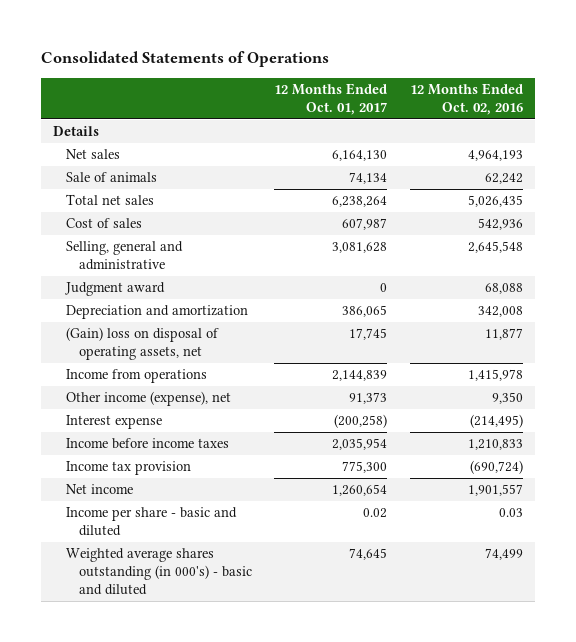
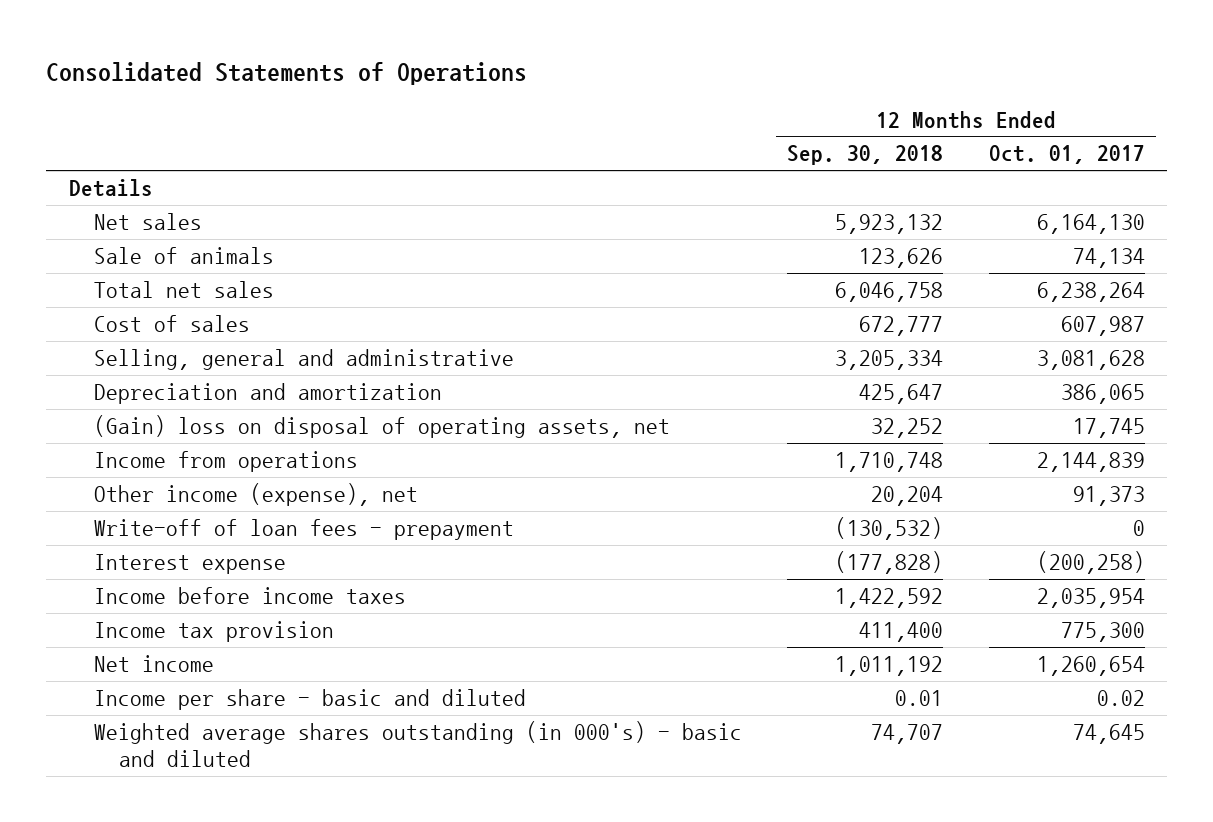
- | 12 Months Ended Oct. 01, 2017 | 12 Months Ended Oct. 02, 2016
+ | 12 Months Ended Sep. 30, 2018 | 12 Months Ended Oct. 01, 2017
- Judgment award | 0 | 68,088
+ Write-off of loan fees - prepayment | (130,532) | 0

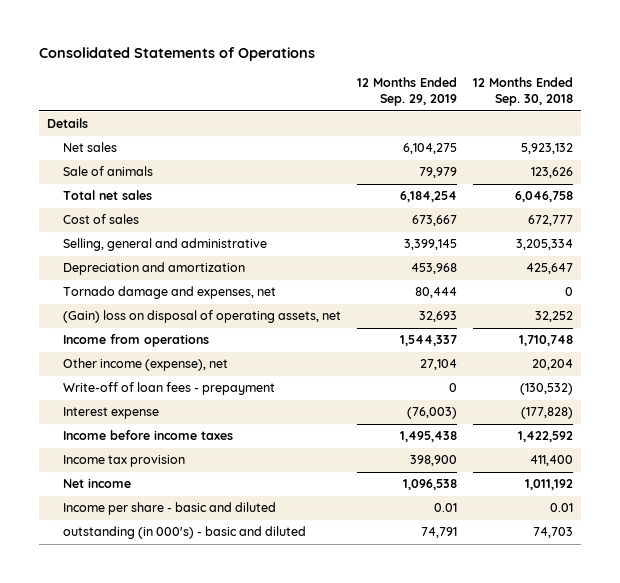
- | 12 Months Ended Sep. 30, 2018 | 12 Months Ended Oct. 01, 2017
+ | 12 Months Ended Sep. 29, 2019 | 12 Months Ended Sep. 30, 2018
+ Tornado damage and expenses, net | 80,444 | 0
- Weighted average shares outstanding (in 000's) - basic and diluted | 74,707 | 74,645
+ outstanding (in 000's) - basic and diluted | 74,791 | 74,703

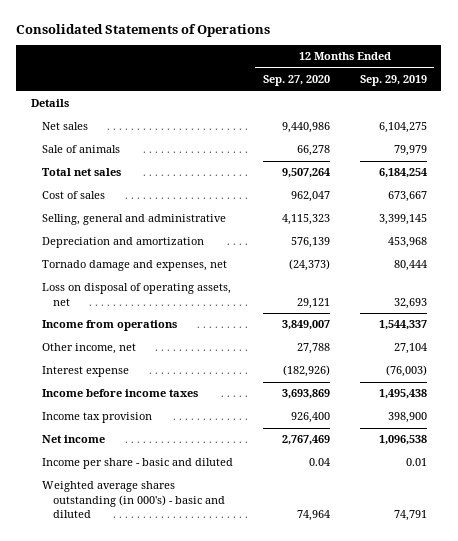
- | 12 Months Ended Sep. 29, 2019 | 12 Months Ended Sep. 30, 2018
+ | 12 Months Ended Sep. 27, 2020 | 12 Months Ended Sep. 29, 2019
- (Gain) loss on disposal of operating assets, net | 32,693 | 32,252
+ Loss on disposal of operating assets, net | 29,121 | 32,693
- Other income (expense), net | 27,104 | 20,204
- Write-off of loan fees - prepayment | 0 | (130,532)
+ Other income, net | 27,788 | 27,104
- outstanding (in 000's) - basic and diluted | 74,791 | 74,703
+ Weighted average shares outstanding (in 000's) - basic and diluted | 74,964 | 74,791

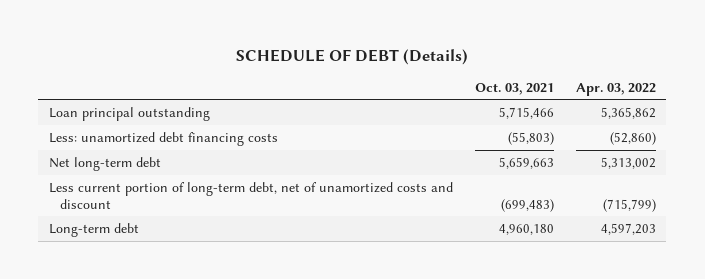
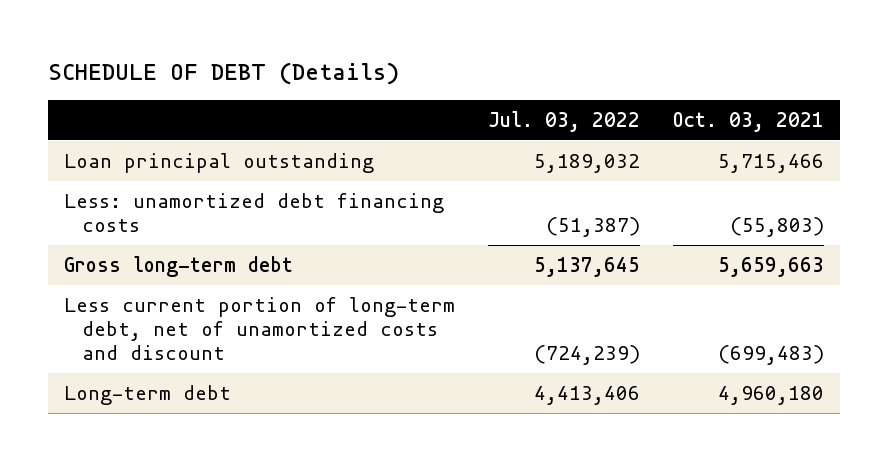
- | Oct. 03, 2021 | Apr. 03, 2022
+ | Jul. 03, 2022 | Oct. 03, 2021
- Net long-term debt | 5,659,663 | 5,313,002
+ Gross long-term debt | 5,137,645 | 5,659,663

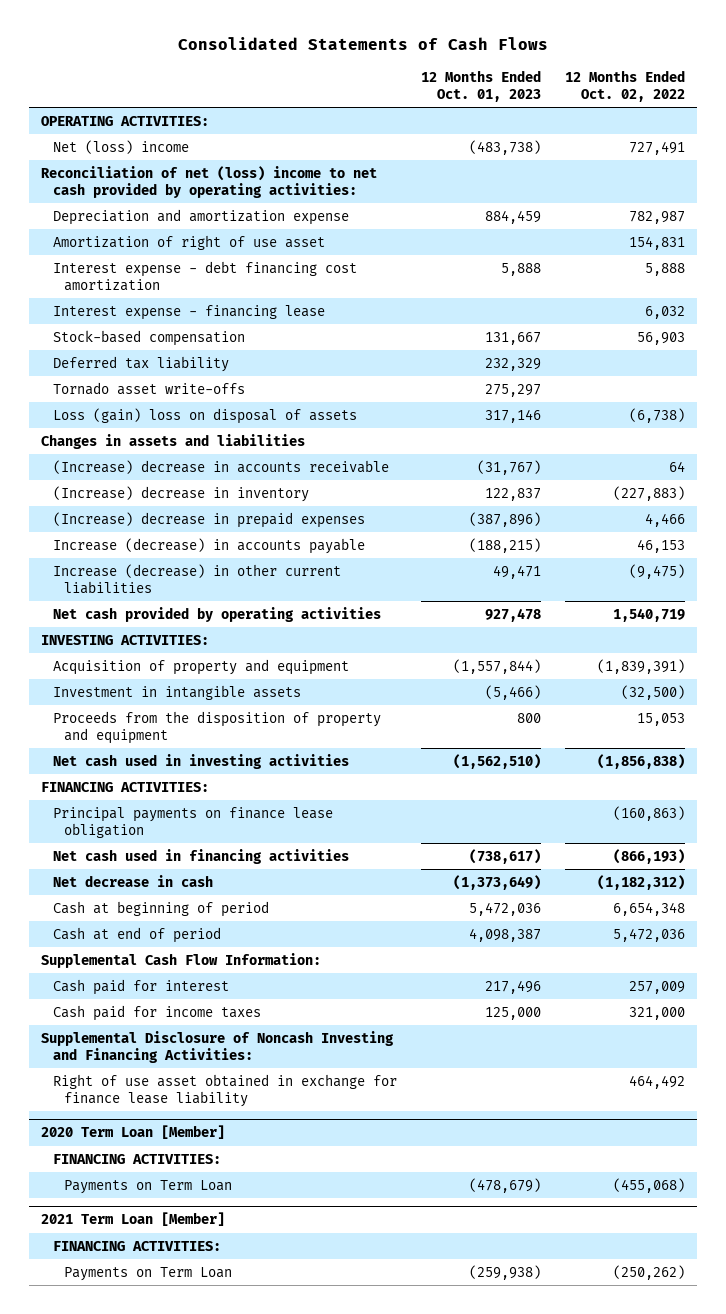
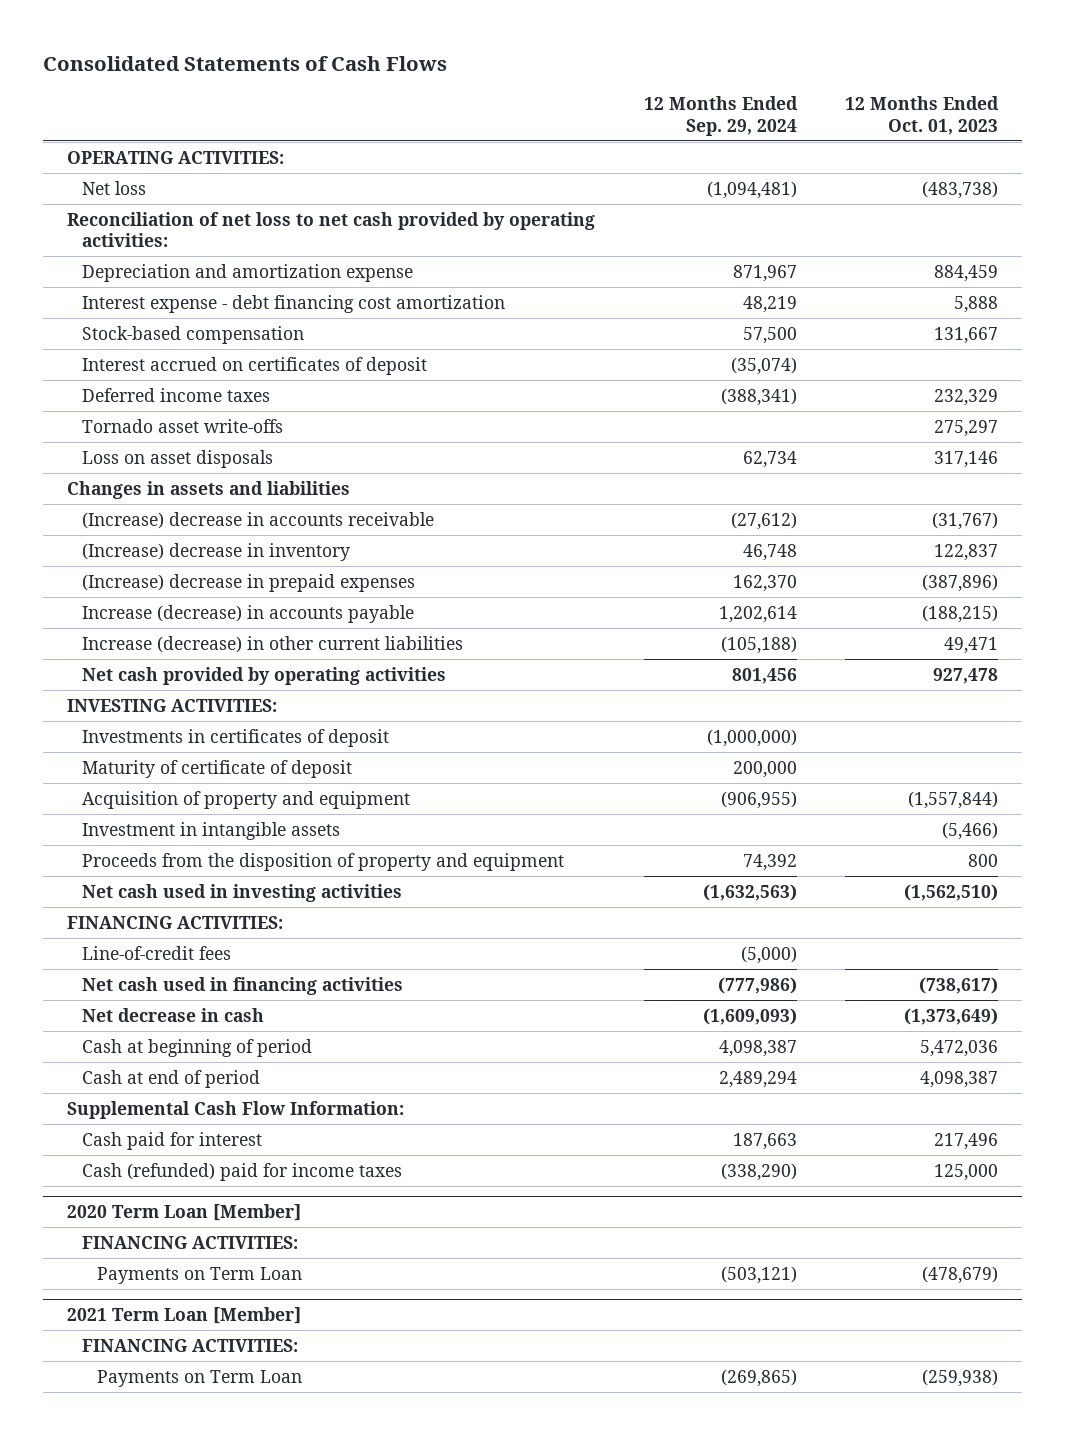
- | 12 Months Ended Oct. 01, 2023 | 12 Months Ended Oct. 02, 2022
+ | 12 Months Ended Sep. 29, 2024 | 12 Months Ended Oct. 01, 2023
- Net (loss) income | (483,738) | 727,491
- Reconciliation of net (loss) income to net cash provided by operating activities:
+ Net loss | (1,094,481) | (483,738)
+ Reconciliation of net loss to net cash provided by operating activities:
- Amortization of right of use asset | | 154,831
- Interest expense - financing lease | | 6,032
- Deferred tax liability | 232,329 |
+ Interest accrued on certificates of deposit | (35,074) |
+ Deferred income taxes | (388,341) | 232,329
- Loss (gain) loss on disposal of assets | 317,146 | (6,738)
+ Loss on asset disposals | 62,734 | 317,146
+ Investments in certificates of deposit | (1,000,000) |
+ Maturity of certificate of deposit | 200,000 |
- Principal payments on finance lease obligation | | (160,863)
+ Line-of-credit fees | (5,000) |
- Cash paid for income taxes | 125,000 | 321,000
- Supplemental Disclosure of Noncash Investing and Financing Activities:
- Right of use asset obtained in exchange for finance lease liability | | 464,492
+ Cash (refunded) paid for income taxes | (338,290) | 125,000

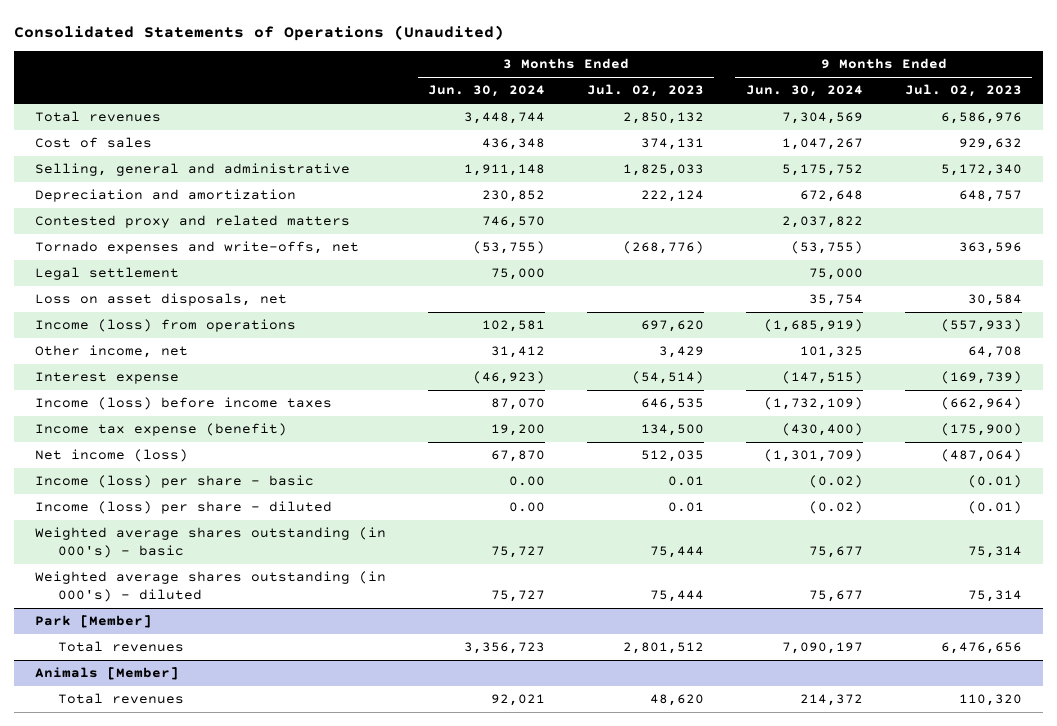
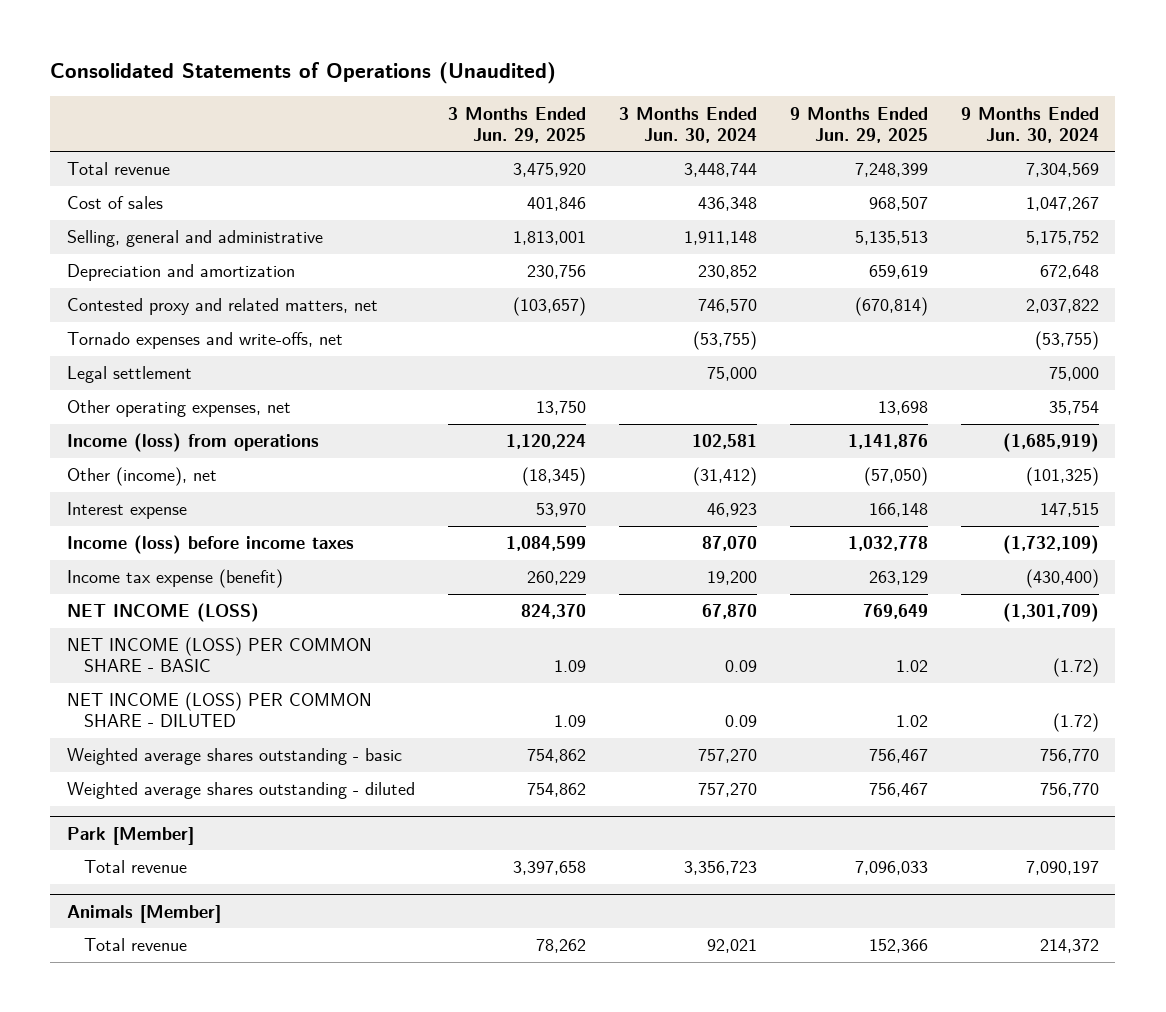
- | 3 Months Ended Jun. 30, 2024 | 3 Months Ended Jul. 02, 2023 | 9 Months Ended Jun. 30, 2024 | 9 Months Ended Jul. 02, 2023
+ | 3 Months Ended Jun. 29, 2025 | 3 Months Ended Jun. 30, 2024 | 9 Months Ended Jun. 29, 2025 | 9 Months Ended Jun. 30, 2024
- Total revenues | 3,448,744 | 2,850,132 | 7,304,569 | 6,586,976
+ Total revenue | 3,475,920 | 3,448,744 | 7,248,399 | 7,304,569
- Contested proxy and related matters | 746,570 | | 2,037,822 |
+ Contested proxy and related matters, net | (103,657) | 746,570 | (670,814) | 2,037,822
- Loss on asset disposals, net | | | 35,754 | 30,584
+ Other operating expenses, net | 13,750 | | 13,698 | 35,754
- Other income, net | 31,412 | 3,429 | 101,325 | 64,708
- Interest expense | (46,923) | (54,514) | (147,515) | (169,739)
+ Other (income), net | (18,345) | (31,412) | (57,050) | (101,325)
+ Interest expense | 53,970 | 46,923 | 166,148 | 147,515
- Net income (loss) | 67,870 | 512,035 | (1,301,709) | (487,064)
- Income (loss) per share - basic | 0.00 | 0.01 | (0.02) | (0.01)
- Income (loss) per share - diluted | 0.00 | 0.01 | (0.02) | (0.01)
- Weighted average shares outstanding (in 000's) - basic | 75,727 | 75,444 | 75,677 | 75,314
- Weighted average shares outstanding (in 000's) - diluted | 75,727 | 75,444 | 75,677 | 75,314
+ NET INCOME (LOSS) | 824,370 | 67,870 | 769,649 | (1,301,709)
+ NET INCOME (LOSS) PER COMMON SHARE - BASIC | 1.09 | 0.09 | 1.02 | (1.72)
+ NET INCOME (LOSS) PER COMMON SHARE - DILUTED | 1.09 | 0.09 | 1.02 | (1.72)
+ Weighted average shares outstanding - basic | 754,862 | 757,270 | 756,467 | 756,770
+ Weighted average shares outstanding - diluted | 754,862 | 757,270 | 756,467 | 756,770
@ Park [Member]
- Total revenues | 3,356,723 | 2,801,512 | 7,090,197 | 6,476,656
+ Total revenue | 3,397,658 | 3,356,723 | 7,096,033 | 7,090,197
@ Animals [Member]
- Total revenues | 92,021 | 48,620 | 214,372 | 110,320
+ Total revenue | 78,262 | 92,021 | 152,366 | 214,372

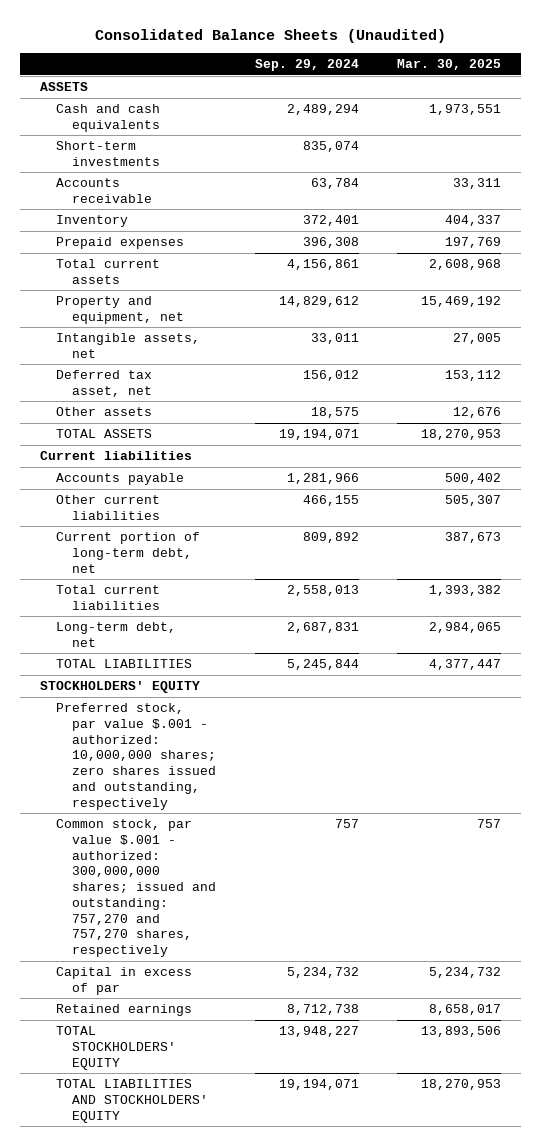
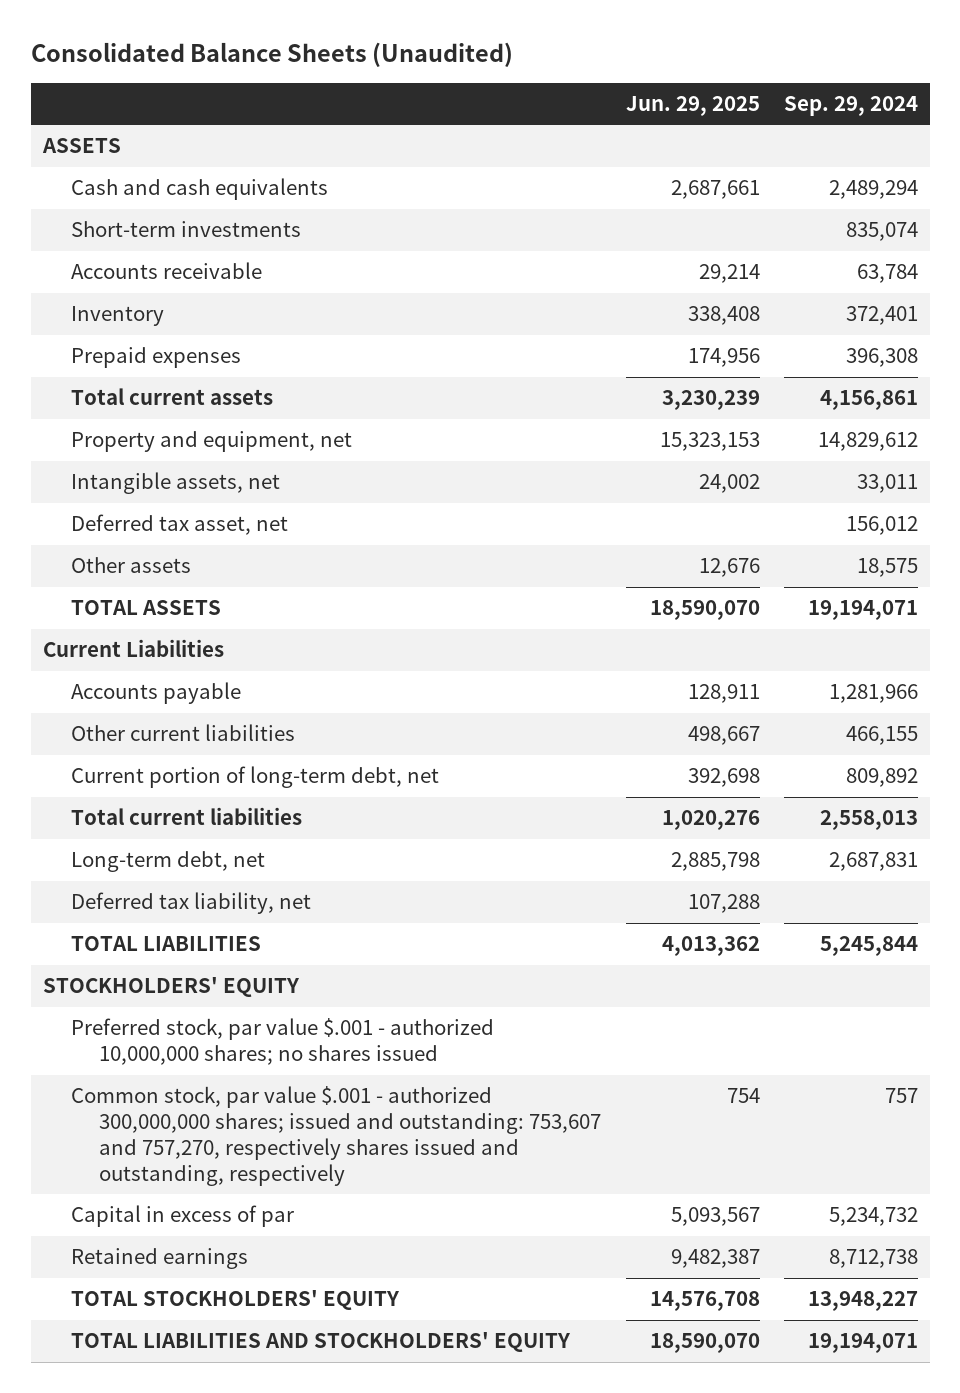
- | Sep. 29, 2024 | Mar. 30, 2025
+ | Jun. 29, 2025 | Sep. 29, 2024
- Current liabilities
+ Current Liabilities
+ Deferred tax liability, net | 107,288 |
- Preferred stock, par value $.001 - authorized: 10,000,000 shares; zero shares issued and outstanding, respectively
- Common stock, par value $.001 - authorized: 300,000,000 shares; issued and outstanding: 757,270 and 757,270 shares, respectively | 757 | 757
+ Preferred stock, par value $.001 - authorized 10,000,000 shares; no shares issued
+ Common stock, par value $.001 - authorized 300,000,000 shares; issued and outstanding: 753,607 and 757,270, respectively shares issued and outstanding, respectively | 754 | 757

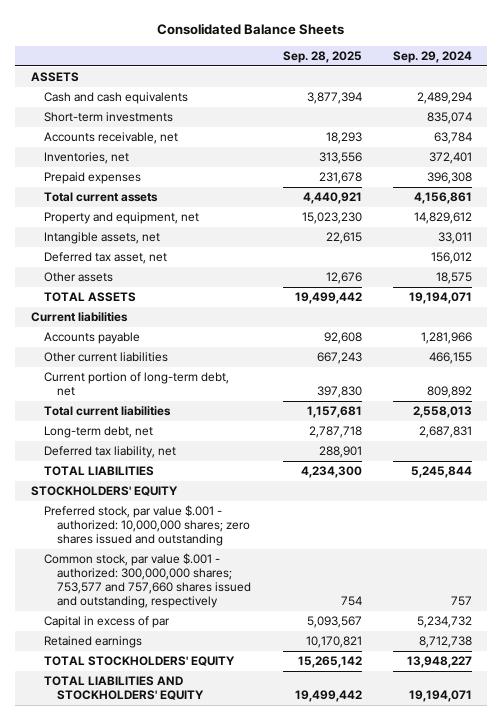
- Consolidated Balance Sheets (Unaudited)
+ Consolidated Balance Sheets
- | Jun. 29, 2025 | Sep. 29, 2024
+ | Sep. 28, 2025 | Sep. 29, 2024
- Accounts receivable | 29,214 | 63,784
- Inventory | 338,408 | 372,401
+ Accounts receivable, net | 18,293 | 63,784
+ Inventories, net | 313,556 | 372,401
- Current Liabilities
+ Current liabilities
- Preferred stock, par value $.001 - authorized 10,000,000 shares; no shares issued
- Common stock, par value $.001 - authorized 300,000,000 shares; issued and outstanding: 753,607 and 757,270, respectively shares issued and outstanding, respectively | 754 | 757
+ Preferred stock, par value $.001 - authorized: 10,000,000 shares; zero shares issued and outstanding
+ Common stock, par value $.001 - authorized: 300,000,000 shares; 753,577 and 757,660 shares issued and outstanding, respectively | 754 | 757

